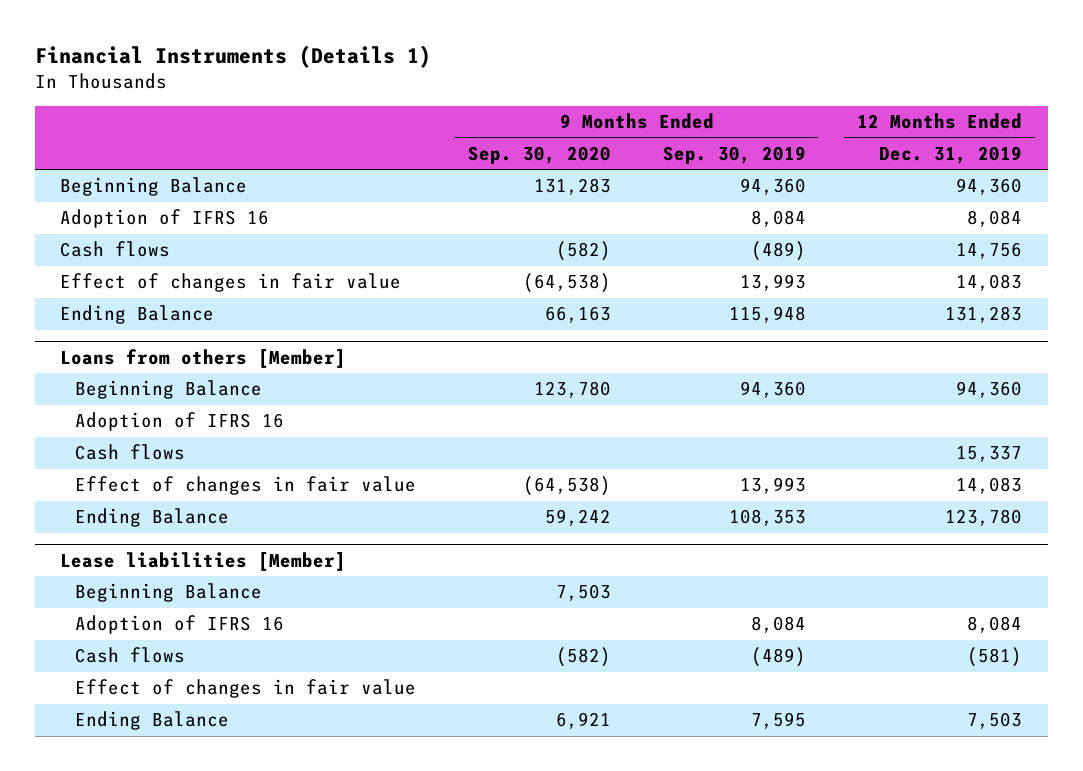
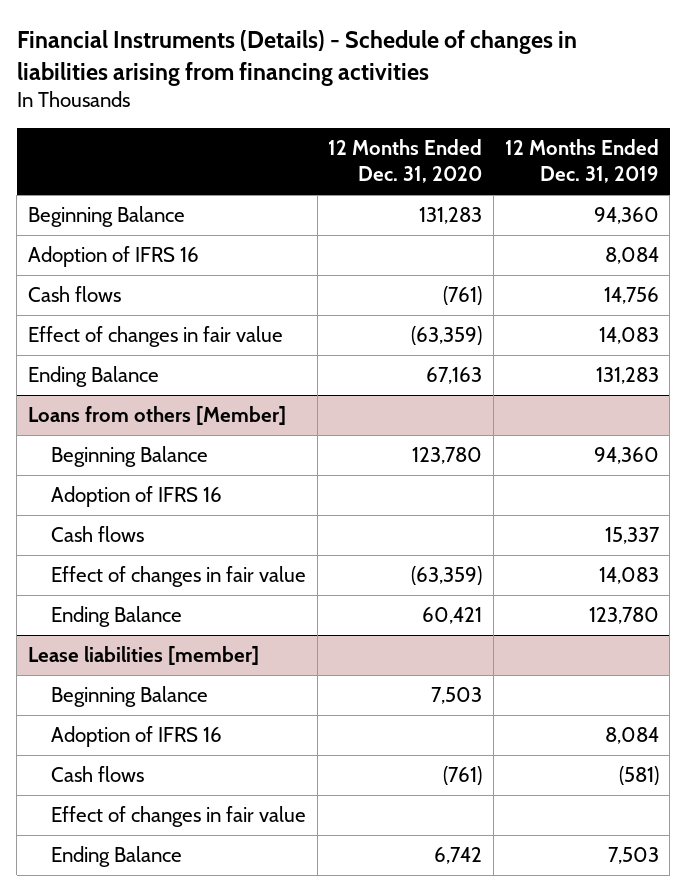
- Financial Instruments (Details 1)
+ Financial Instruments (Details) - Schedule of changes in liabilities arising from financing activities
- | 9 Months Ended Sep. 30, 2020 | 9 Months Ended Sep. 30, 2019 | 12 Months Ended Dec. 31, 2019
+ | 12 Months Ended Dec. 31, 2020 | 12 Months Ended Dec. 31, 2019
- Lease liabilities [Member]
+ Lease liabilities [member]

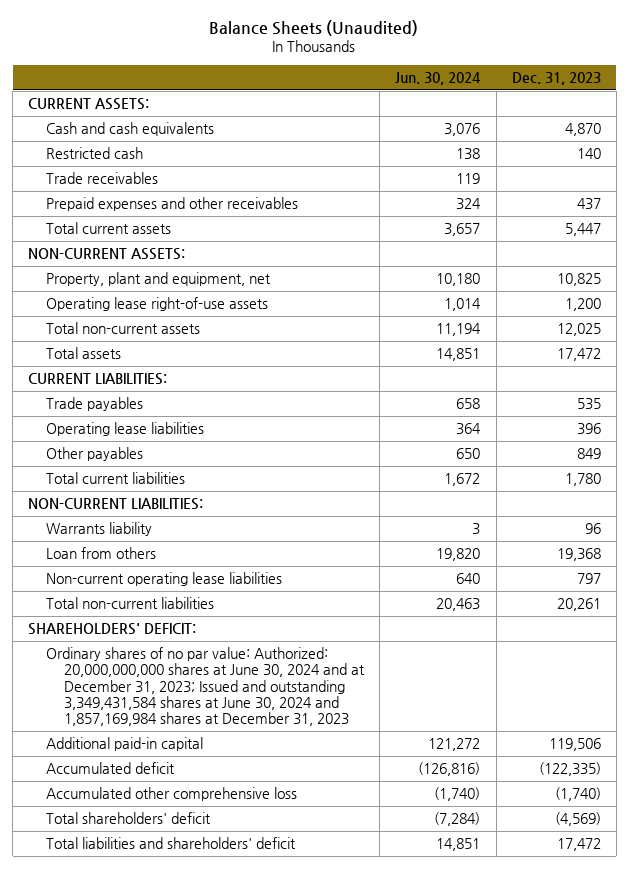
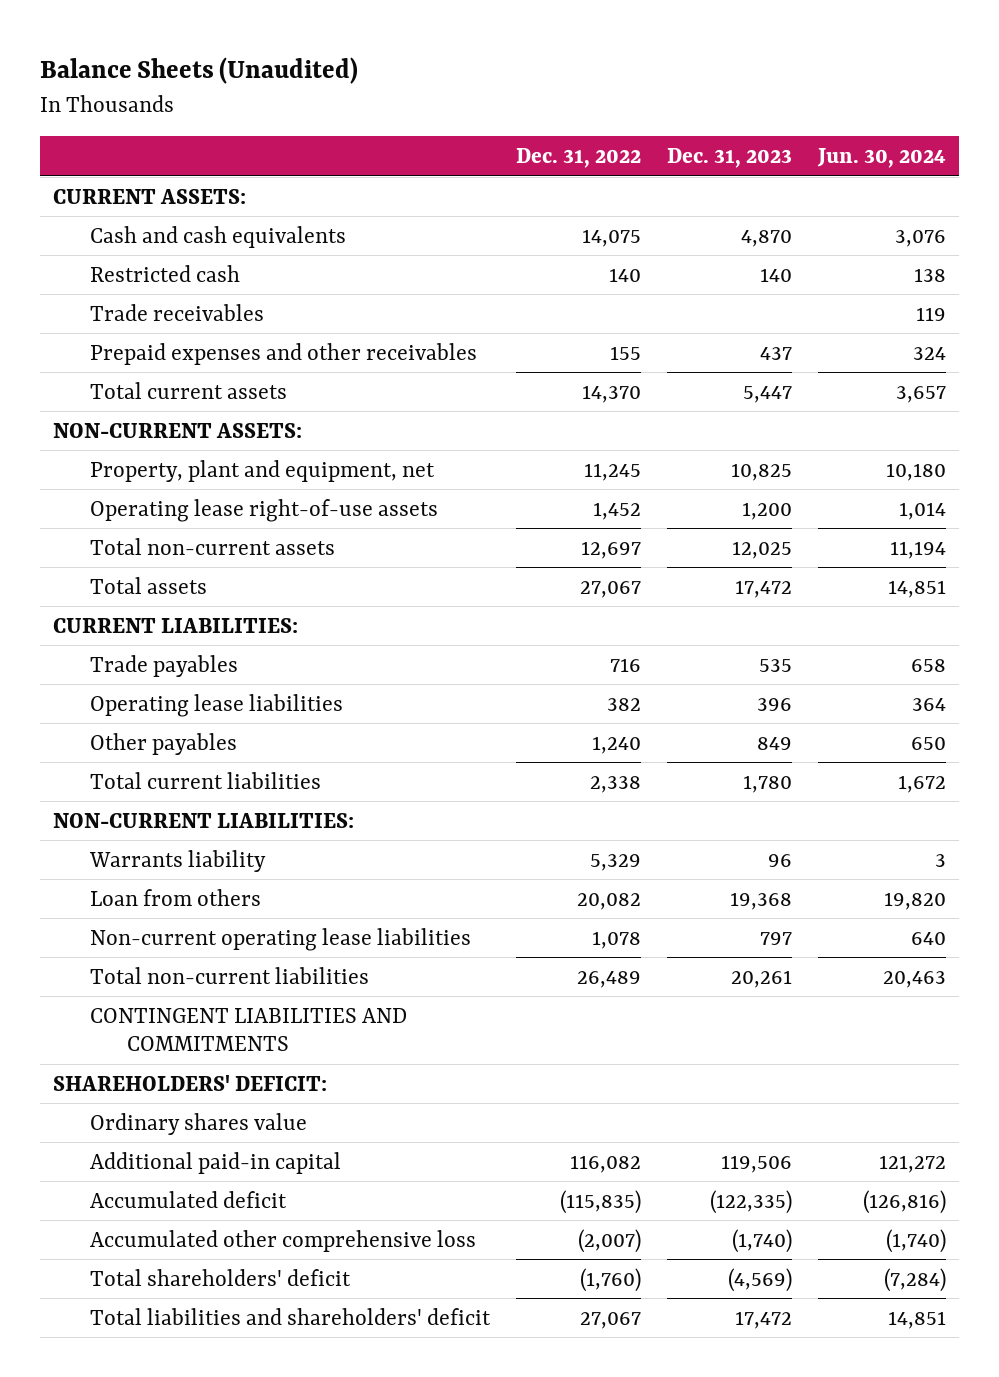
- | Jun. 30, 2024 | Dec. 31, 2023
+ | Dec. 31, 2022 | Dec. 31, 2023 | Jun. 30, 2024
+ CONTINGENT LIABILITIES AND COMMITMENTS
- Ordinary shares of no par value: Authorized: 20,000,000,000 shares at June 30, 2024 and at December 31, 2023; Issued and outstanding 3,349,431,584 shares at June 30, 2024 and 1,857,169,984 shares at December 31, 2023
+ Ordinary shares value

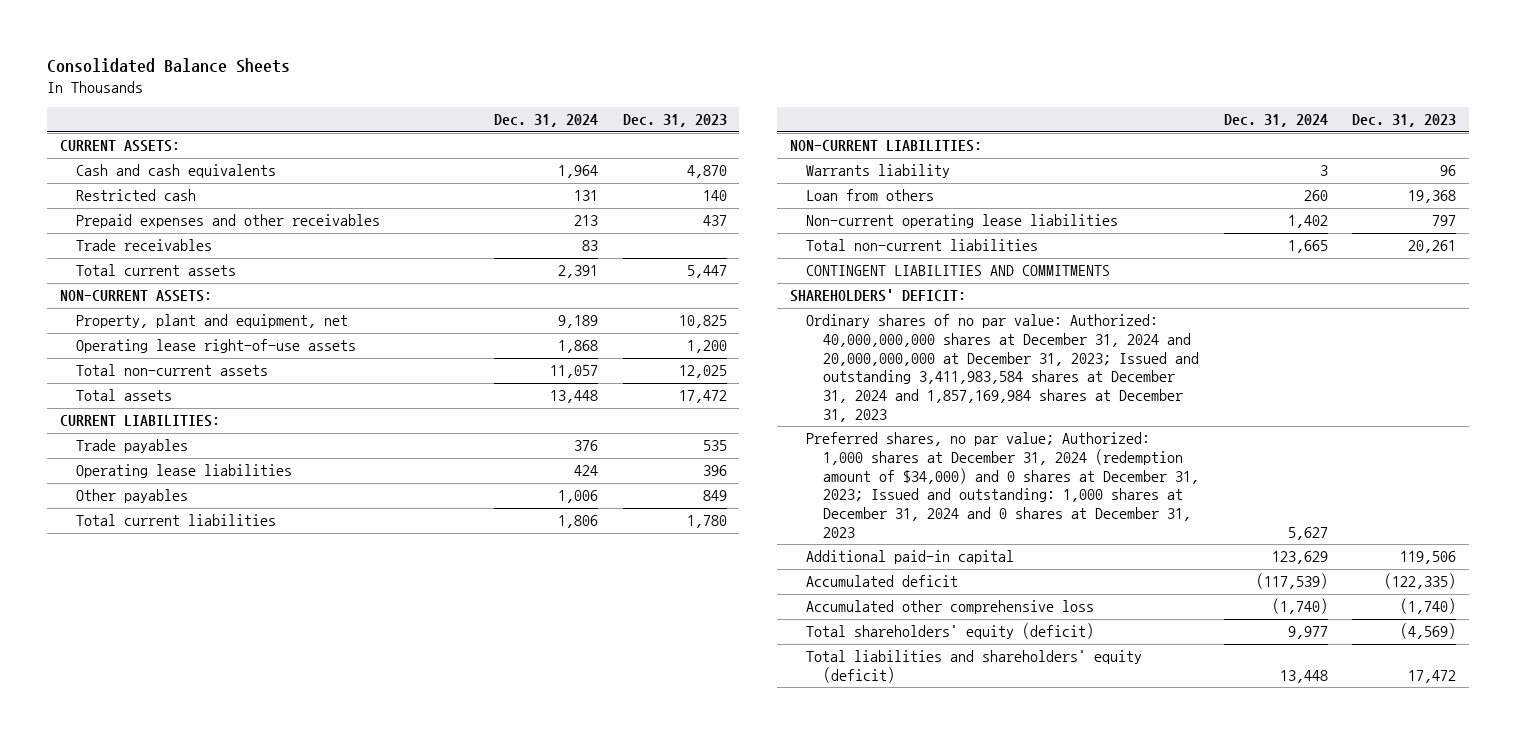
- Balance Sheets (Unaudited)
+ Consolidated Balance Sheets
- | Dec. 31, 2022 | Dec. 31, 2023 | Jun. 30, 2024
+ | Dec. 31, 2024 | Dec. 31, 2023
moved down: Trade receivables | 83 |
- Ordinary shares value
+ Ordinary shares of no par value: Authorized: 40,000,000,000 shares at December 31, 2024 and 20,000,000,000 at December 31, 2023; Issued and outstanding 3,411,983,584 shares at December 31, 2024 and 1,857,169,984 shares at December 31, 2023
+ Preferred shares, no par value; Authorized: 1,000 shares at December 31, 2024 (redemption amount of $34,000) and 0 shares at December 31, 2023; Issued and outstanding: 1,000 shares at December 31, 2024 and 0 shares at December 31, 2023 | 5,627 |
- Total shareholders' deficit | (1,760) | (4,569) | (7,284)
- Total liabilities and shareholders' deficit | 27,067 | 17,472 | 14,851
+ Total shareholders' equity (deficit) | 9,977 | (4,569)
+ Total liabilities and shareholders' equity (deficit) | 13,448 | 17,472

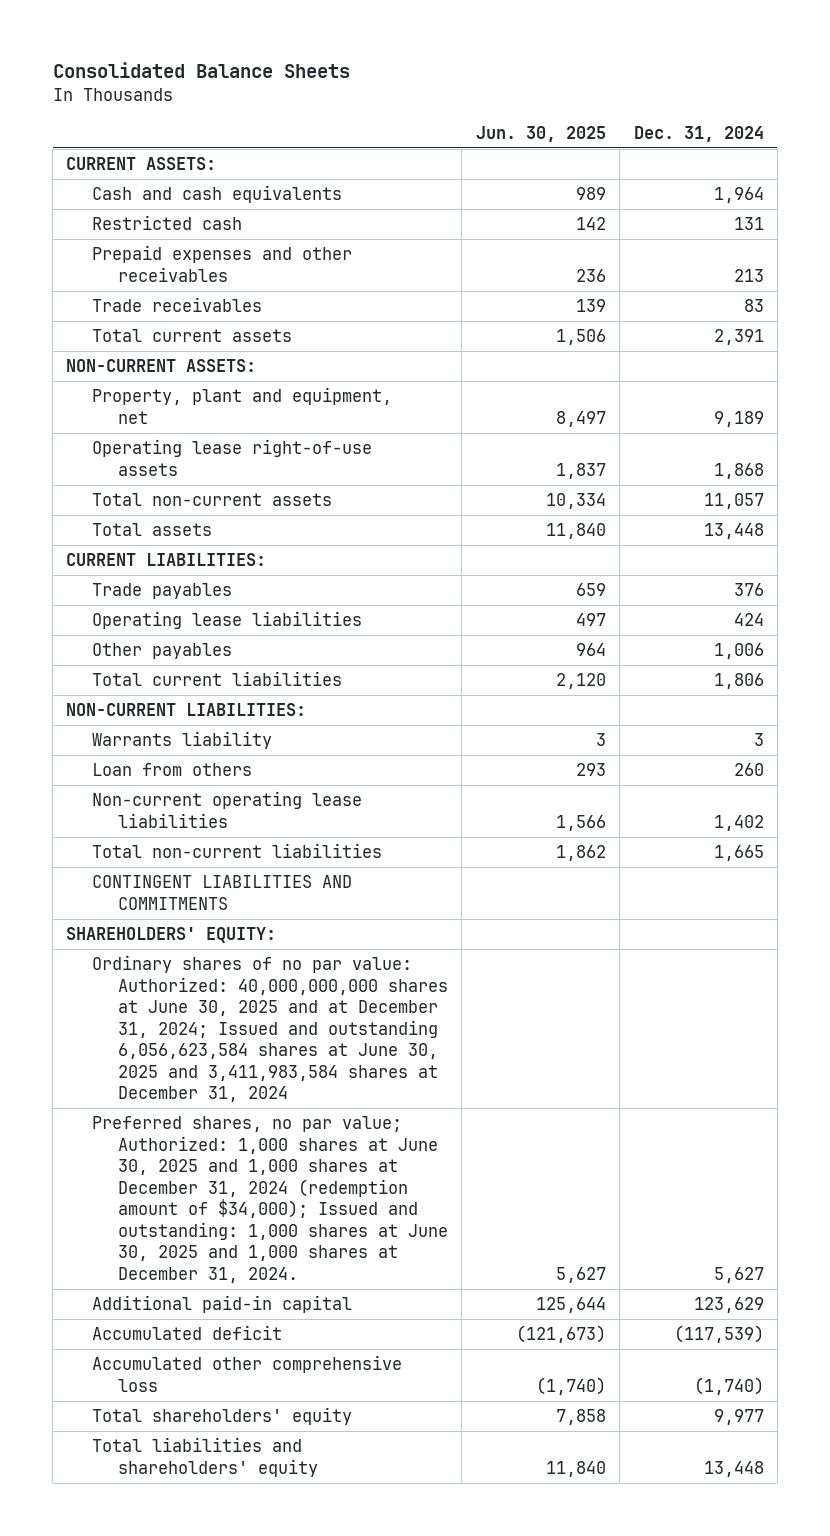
- | Dec. 31, 2024 | Dec. 31, 2023
+ | Jun. 30, 2025 | Dec. 31, 2024
- SHAREHOLDERS' DEFICIT:
- Ordinary shares of no par value: Authorized: 40,000,000,000 shares at December 31, 2024 and 20,000,000,000 at December 31, 2023; Issued and outstanding 3,411,983,584 shares at December 31, 2024 and 1,857,169,984 shares at December 31, 2023
- Preferred shares, no par value; Authorized: 1,000 shares at December 31, 2024 (redemption amount of $34,000) and 0 shares at December 31, 2023; Issued and outstanding: 1,000 shares at December 31, 2024 and 0 shares at December 31, 2023 | 5,627 |
+ SHAREHOLDERS' EQUITY:
+ Ordinary shares of no par value: Authorized: 40,000,000,000 shares at June 30, 2025 and at December 31, 2024; Issued and outstanding 6,056,623,584 shares at June 30, 2025 and 3,411,983,584 shares at December 31, 2024
+ Preferred shares, no par value; Authorized: 1,000 shares at June 30, 2025 and 1,000 shares at December 31, 2024 (redemption amount of $34,000); Issued and outstanding: 1,000 shares at June 30, 2025 and 1,000 shares at December 31, 2024. | 5,627 | 5,627
- Total shareholders' equity (deficit) | 9,977 | (4,569)
- Total liabilities and shareholders' equity (deficit) | 13,448 | 17,472
+ Total shareholders' equity | 7,858 | 9,977
+ Total liabilities and shareholders' equity | 11,840 | 13,448

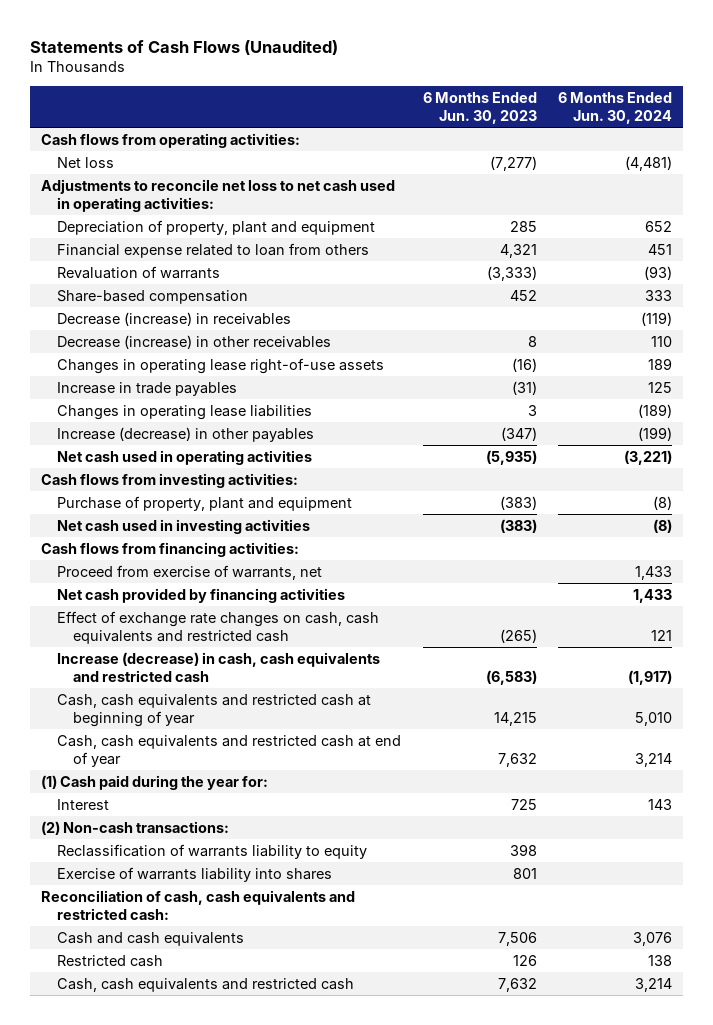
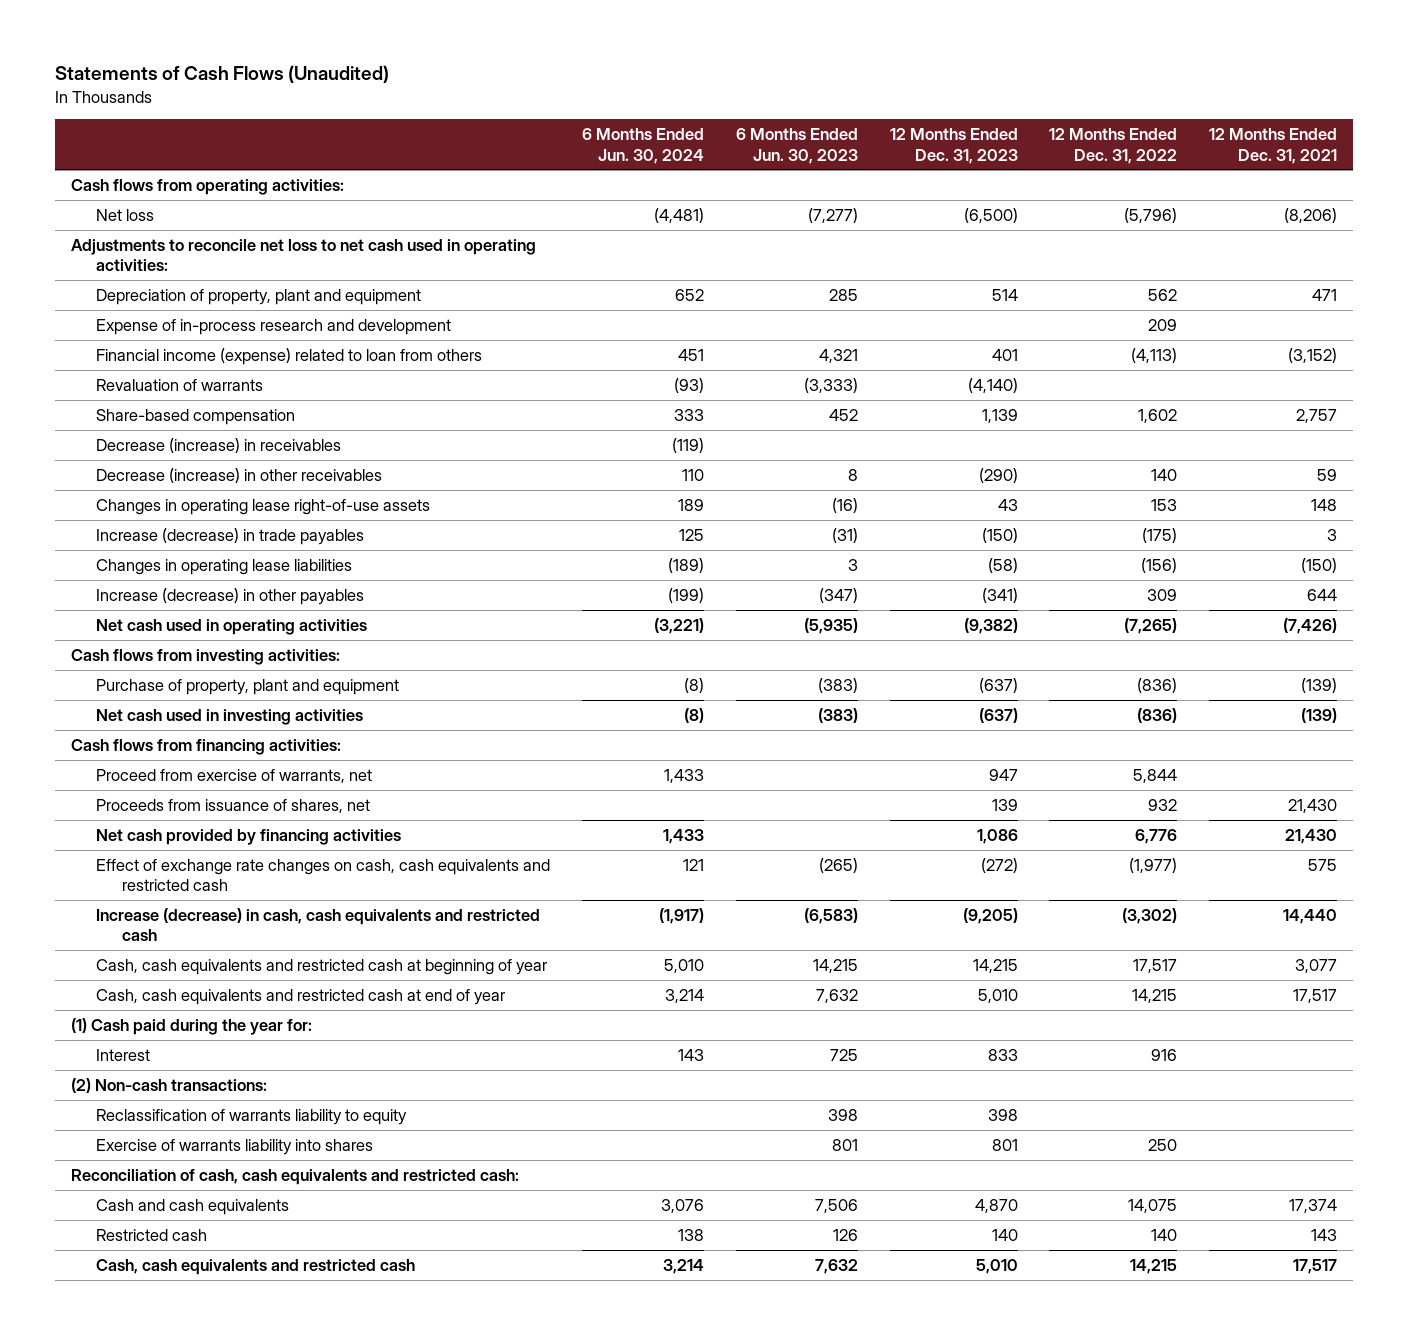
- | 6 Months Ended Jun. 30, 2023 | 6 Months Ended Jun. 30, 2024
+ | 6 Months Ended Jun. 30, 2024 | 6 Months Ended Jun. 30, 2023 | 12 Months Ended Dec. 31, 2023 | 12 Months Ended Dec. 31, 2022 | 12 Months Ended Dec. 31, 2021
- Financial expense related to loan from others | 4,321 | 451
+ Expense of in-process research and development | | | | 209 |
+ Financial income (expense) related to loan from others | 451 | 4,321 | 401 | (4,113) | (3,152)
- Increase in trade payables | (31) | 125
+ Increase (decrease) in trade payables | 125 | (31) | (150) | (175) | 3
+ Proceeds from issuance of shares, net | | | 139 | 932 | 21,430

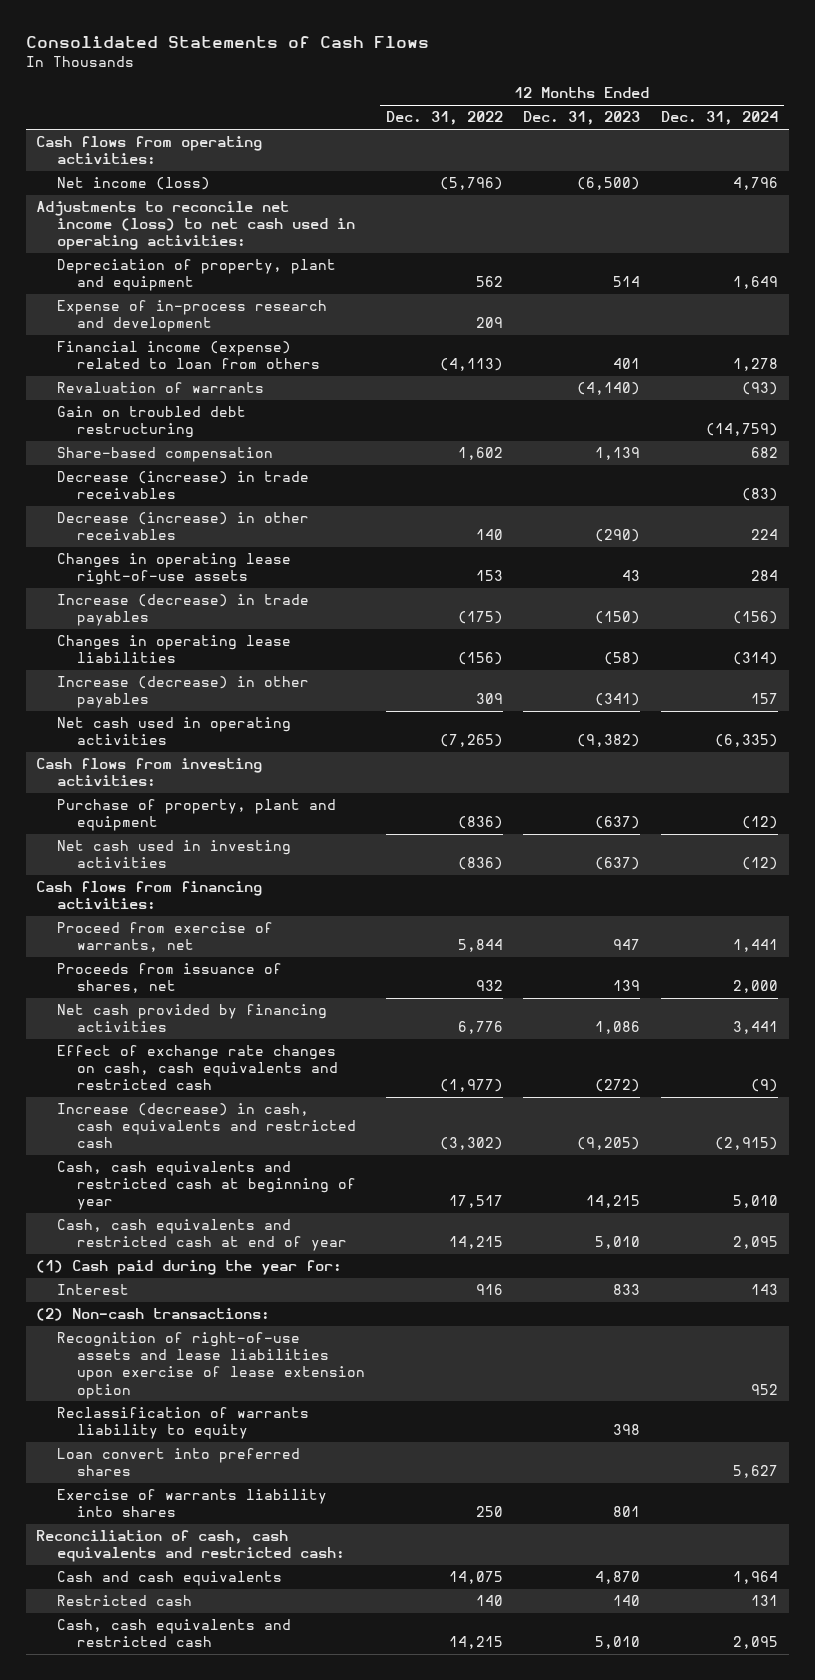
- Statements of Cash Flows (Unaudited)
+ Consolidated Statements of Cash Flows
- | 6 Months Ended Jun. 30, 2024 | 6 Months Ended Jun. 30, 2023 | 12 Months Ended Dec. 31, 2023 | 12 Months Ended Dec. 31, 2022 | 12 Months Ended Dec. 31, 2021
+ | 12 Months Ended Dec. 31, 2022 | 12 Months Ended Dec. 31, 2023 | 12 Months Ended Dec. 31, 2024
- Net loss | (4,481) | (7,277) | (6,500) | (5,796) | (8,206)
- Adjustments to reconcile net loss to net cash used in operating activities:
+ Net income (loss) | (5,796) | (6,500) | 4,796
+ Adjustments to reconcile net income (loss) to net cash used in operating activities:
+ Gain on troubled debt restructuring | | | (14,759)
- Decrease (increase) in receivables | (119) | | | |
+ Decrease (increase) in trade receivables | | | (83)
+ Recognition of right-of-use assets and lease liabilities upon exercise of lease extension option | | | 952
+ Loan convert into preferred shares | | | 5,627

